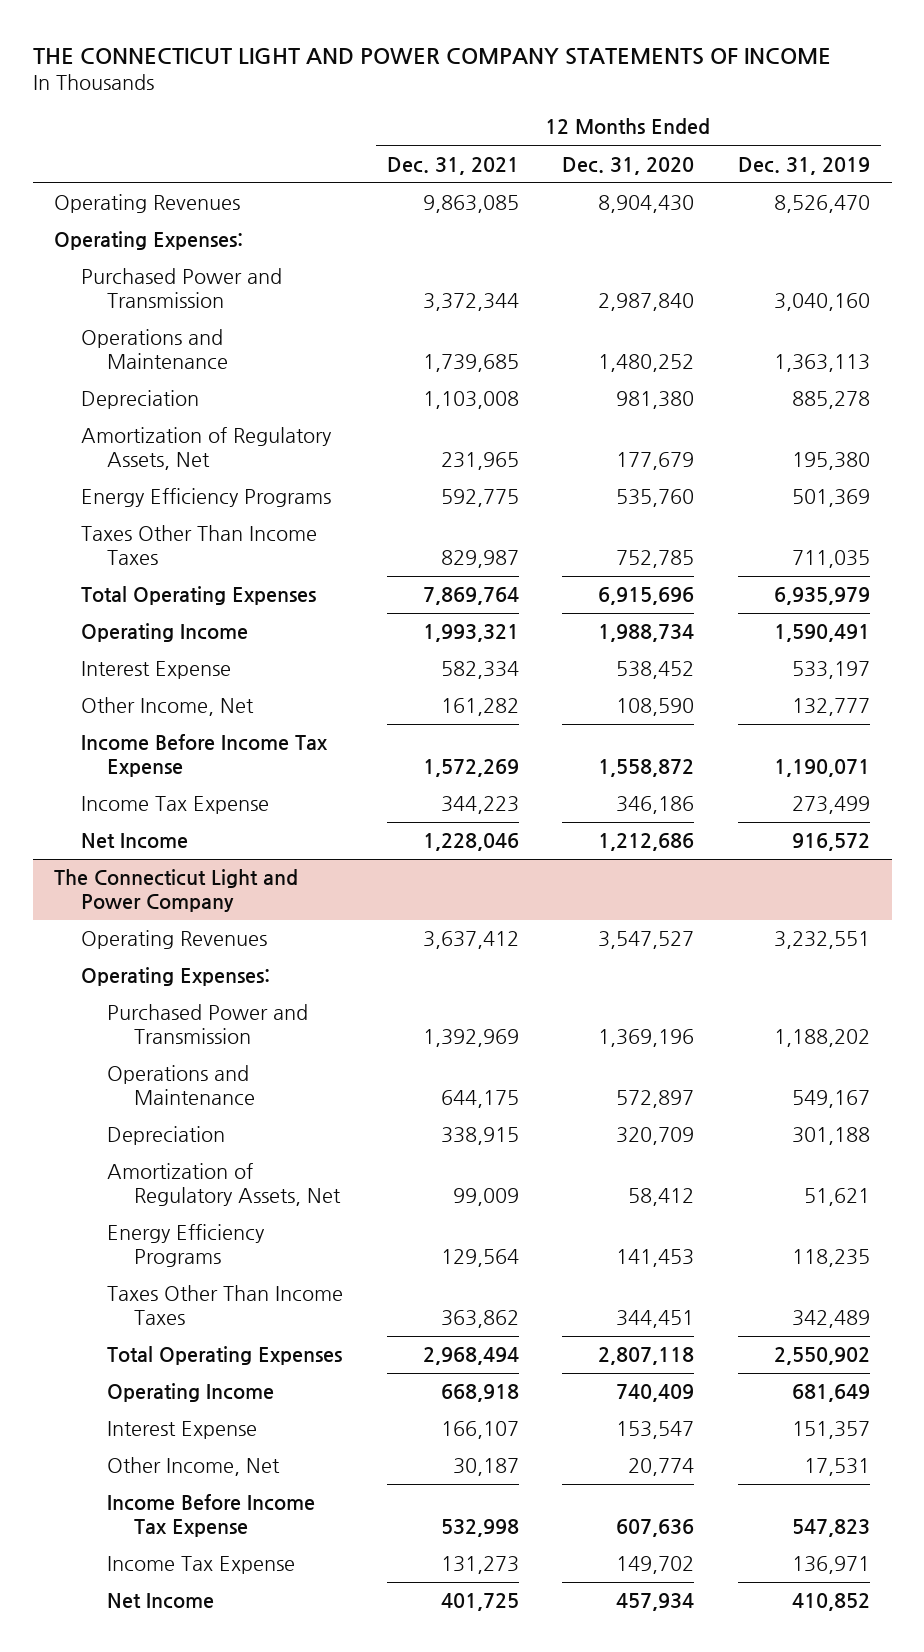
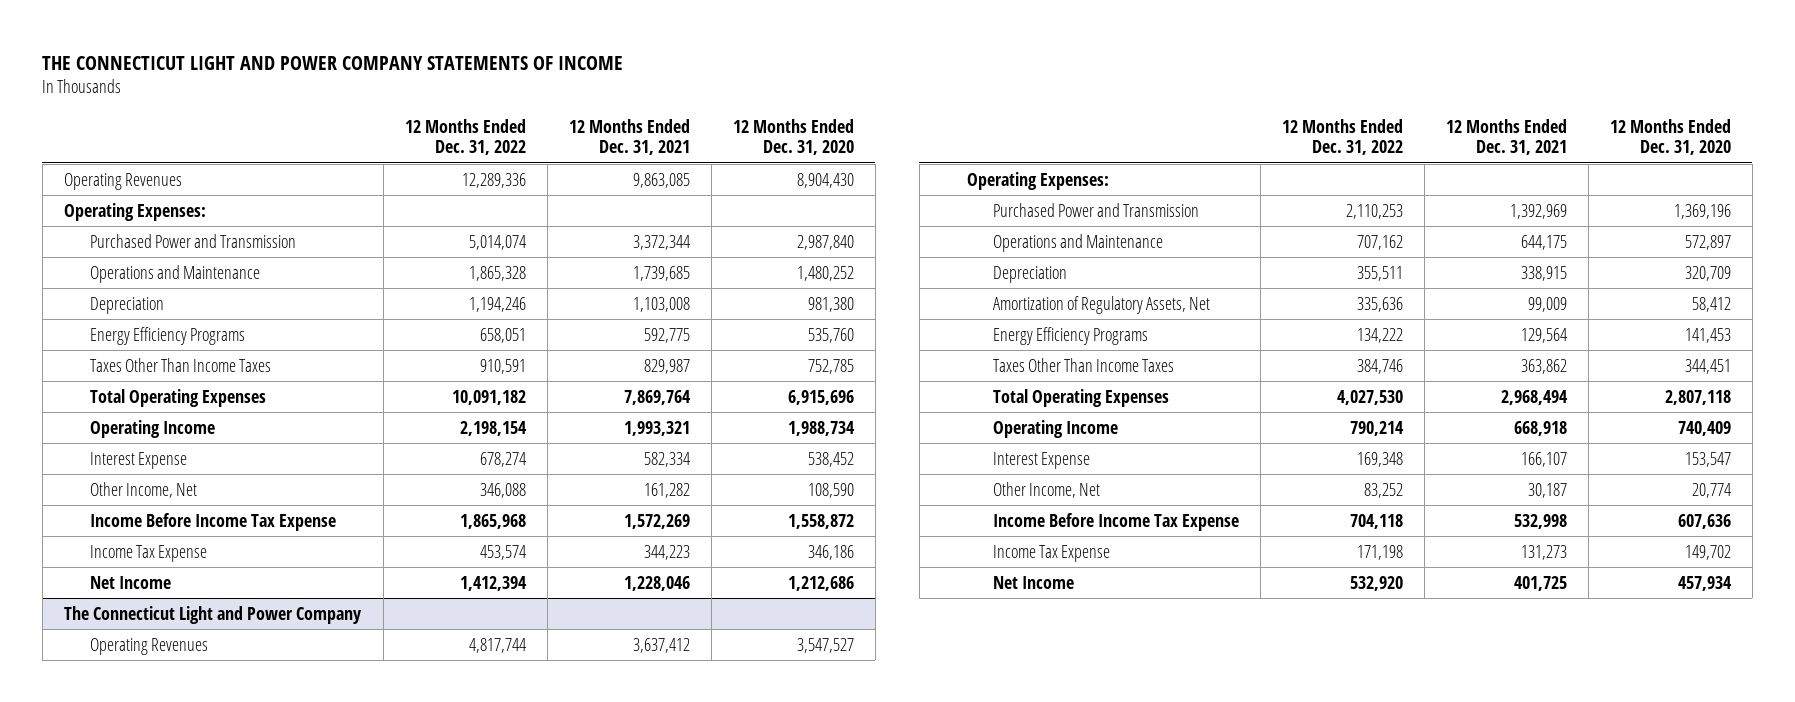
- | 12 Months Ended Dec. 31, 2021 | 12 Months Ended Dec. 31, 2020 | 12 Months Ended Dec. 31, 2019
+ | 12 Months Ended Dec. 31, 2022 | 12 Months Ended Dec. 31, 2021 | 12 Months Ended Dec. 31, 2020
- Amortization of Regulatory Assets, Net | 231,965 | 177,679 | 195,380

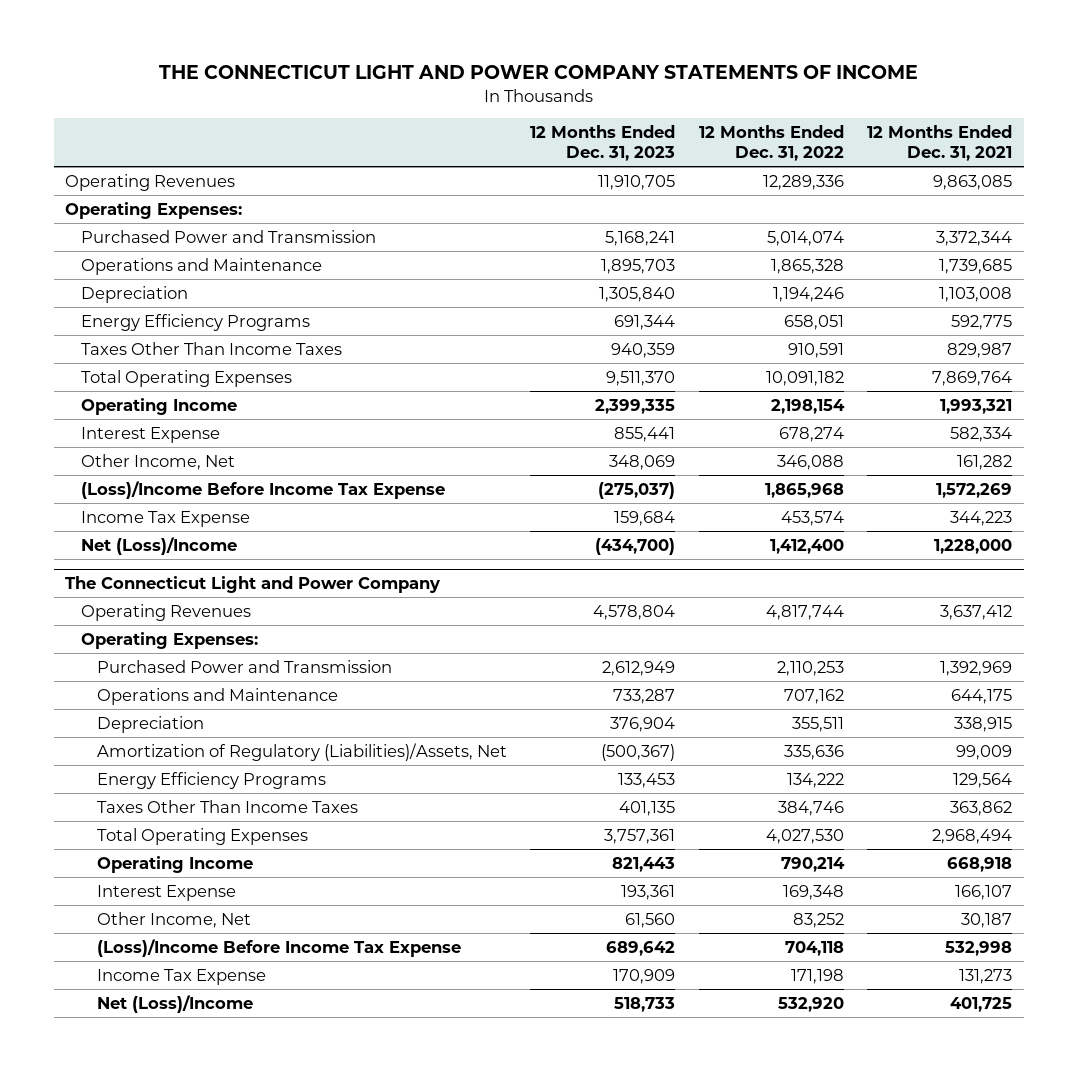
- | 12 Months Ended Dec. 31, 2022 | 12 Months Ended Dec. 31, 2021 | 12 Months Ended Dec. 31, 2020
+ | 12 Months Ended Dec. 31, 2023 | 12 Months Ended Dec. 31, 2022 | 12 Months Ended Dec. 31, 2021
- Income Before Income Tax Expense | 1,865,968 | 1,572,269 | 1,558,872
+ (Loss)/Income Before Income Tax Expense | (275,037) | 1,865,968 | 1,572,269
- Net Income | 1,412,394 | 1,228,046 | 1,212,686
+ Net (Loss)/Income | (434,700) | 1,412,400 | 1,228,000
@ The Connecticut Light and Power Company
- Amortization of Regulatory Assets, Net | 335,636 | 99,009 | 58,412
+ Amortization of Regulatory (Liabilities)/Assets, Net | (500,367) | 335,636 | 99,009
- Income Before Income Tax Expense | 704,118 | 532,998 | 607,636
+ (Loss)/Income Before Income Tax Expense | 689,642 | 704,118 | 532,998
- Net Income | 532,920 | 401,725 | 457,934
+ Net (Loss)/Income | 518,733 | 532,920 | 401,725

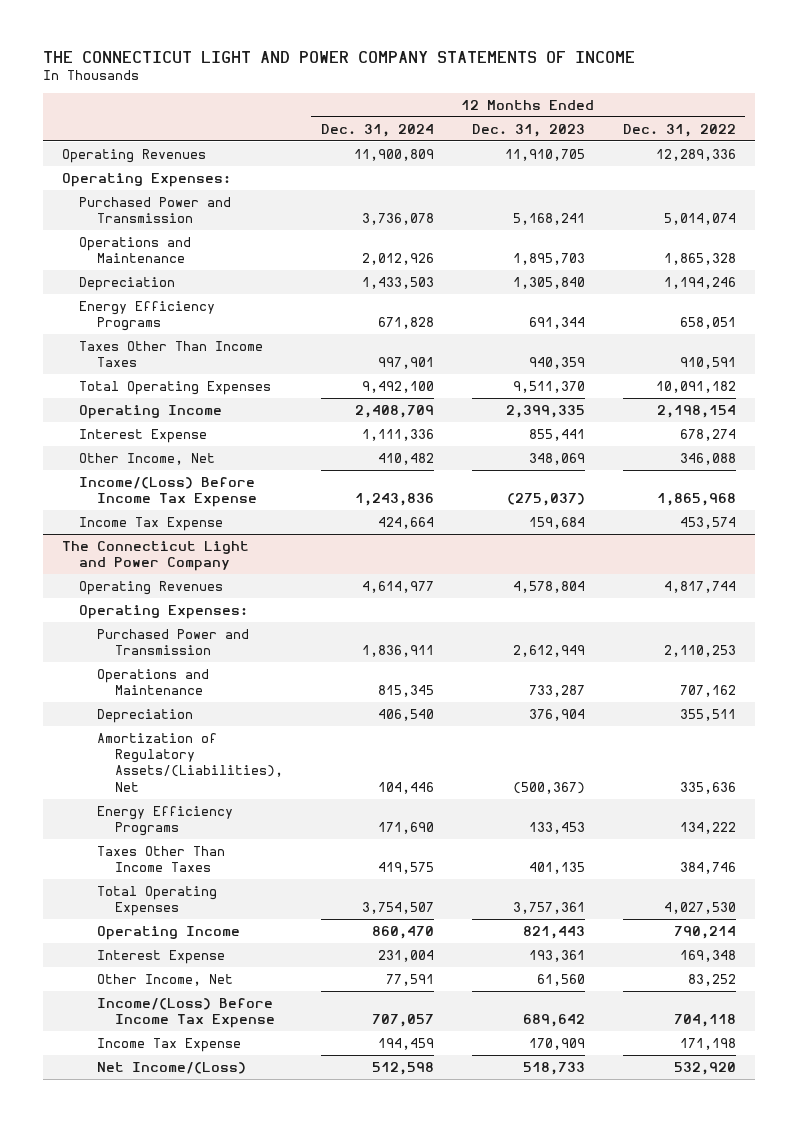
- | 12 Months Ended Dec. 31, 2023 | 12 Months Ended Dec. 31, 2022 | 12 Months Ended Dec. 31, 2021
+ | 12 Months Ended Dec. 31, 2024 | 12 Months Ended Dec. 31, 2023 | 12 Months Ended Dec. 31, 2022
- (Loss)/Income Before Income Tax Expense | (275,037) | 1,865,968 | 1,572,269
+ Income/(Loss) Before Income Tax Expense | 1,243,836 | (275,037) | 1,865,968
- Net (Loss)/Income | (434,700) | 1,412,400 | 1,228,000
@ The Connecticut Light and Power Company
- Amortization of Regulatory (Liabilities)/Assets, Net | (500,367) | 335,636 | 99,009
+ Amortization of Regulatory Assets/(Liabilities), Net | 104,446 | (500,367) | 335,636
- (Loss)/Income Before Income Tax Expense | 689,642 | 704,118 | 532,998
+ Income/(Loss) Before Income Tax Expense | 707,057 | 689,642 | 704,118
- Net (Loss)/Income | 518,733 | 532,920 | 401,725
+ Net Income/(Loss) | 512,598 | 518,733 | 532,920

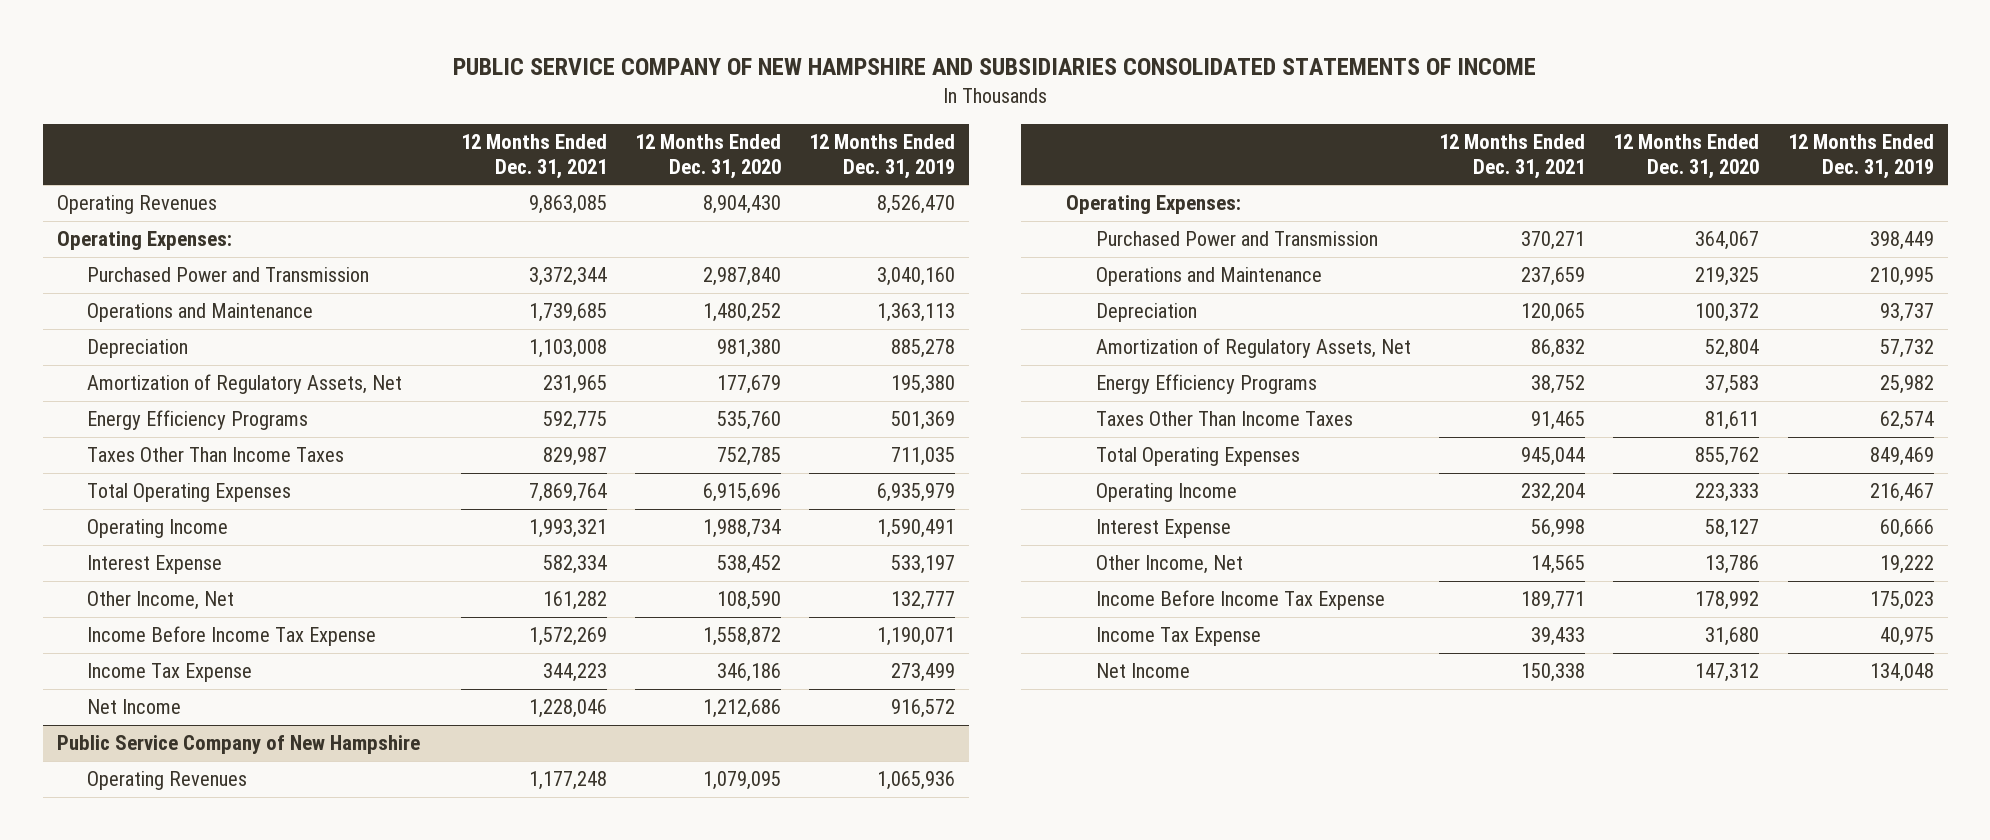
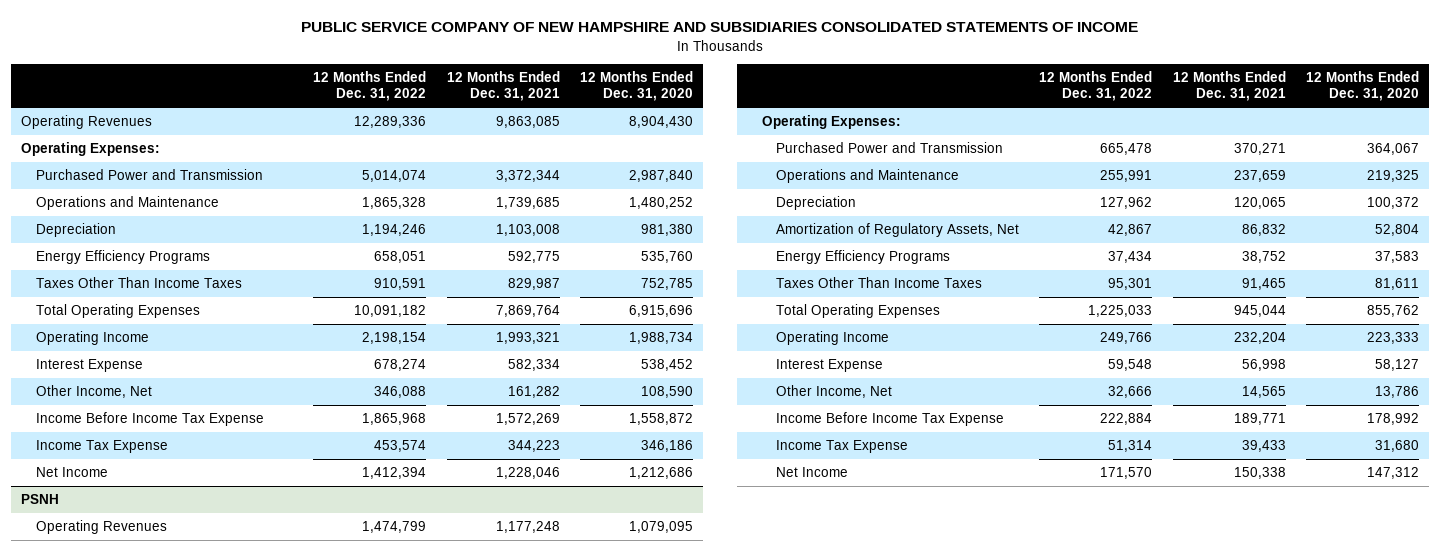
- | 12 Months Ended Dec. 31, 2021 | 12 Months Ended Dec. 31, 2020 | 12 Months Ended Dec. 31, 2019
+ | 12 Months Ended Dec. 31, 2022 | 12 Months Ended Dec. 31, 2021 | 12 Months Ended Dec. 31, 2020
- Amortization of Regulatory Assets, Net | 231,965 | 177,679 | 195,380
- Public Service Company of New Hampshire
+ PSNH

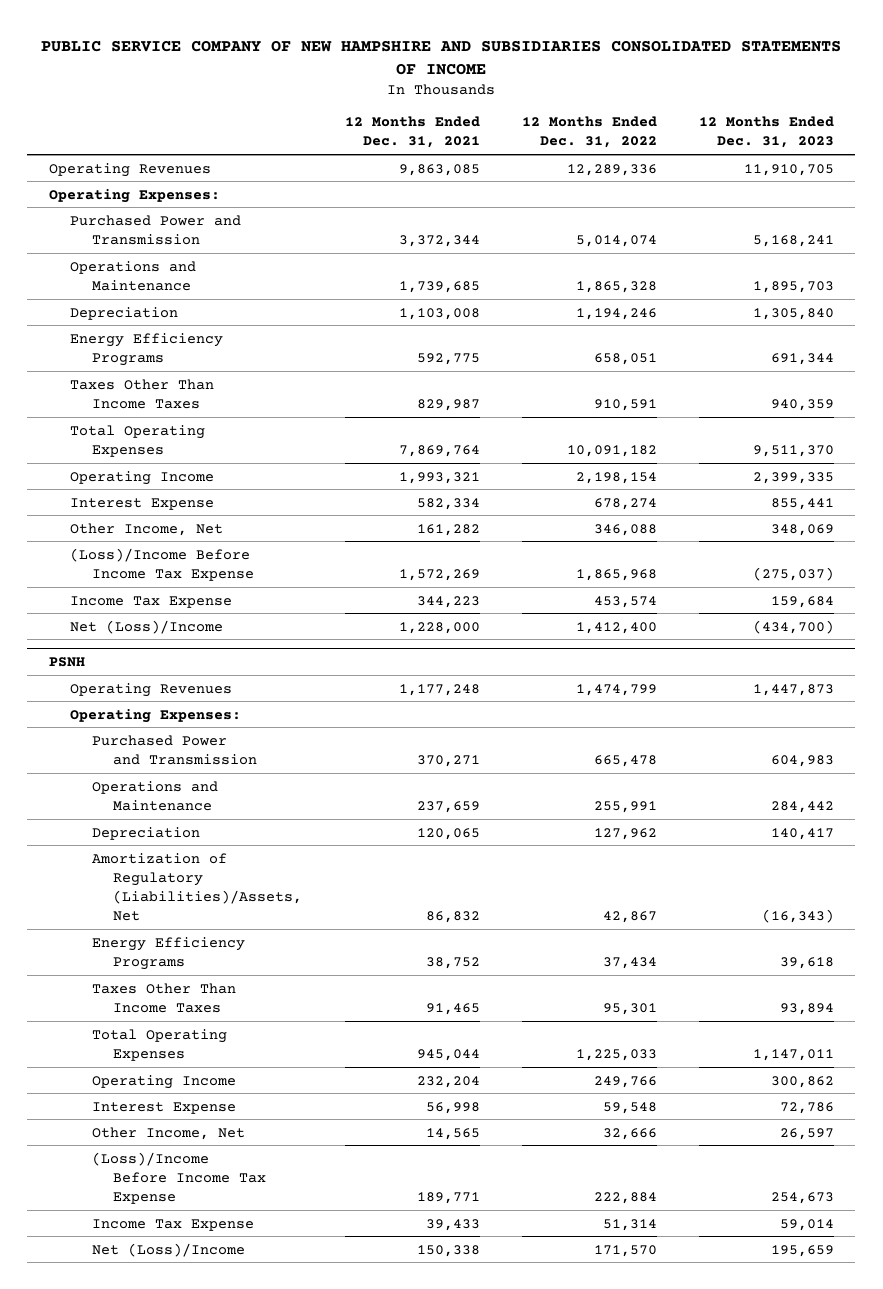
- | 12 Months Ended Dec. 31, 2022 | 12 Months Ended Dec. 31, 2021 | 12 Months Ended Dec. 31, 2020
+ | 12 Months Ended Dec. 31, 2021 | 12 Months Ended Dec. 31, 2022 | 12 Months Ended Dec. 31, 2023
- Income Before Income Tax Expense | 1,865,968 | 1,572,269 | 1,558,872
+ (Loss)/Income Before Income Tax Expense | 1,572,269 | 1,865,968 | (275,037)
- Net Income | 1,412,394 | 1,228,046 | 1,212,686
+ Net (Loss)/Income | 1,228,000 | 1,412,400 | (434,700)
@ PSNH
- Amortization of Regulatory Assets, Net | 42,867 | 86,832 | 52,804
+ Amortization of Regulatory (Liabilities)/Assets, Net | 86,832 | 42,867 | (16,343)
- Income Before Income Tax Expense | 222,884 | 189,771 | 178,992
+ (Loss)/Income Before Income Tax Expense | 189,771 | 222,884 | 254,673
- Net Income | 171,570 | 150,338 | 147,312
+ Net (Loss)/Income | 150,338 | 171,570 | 195,659

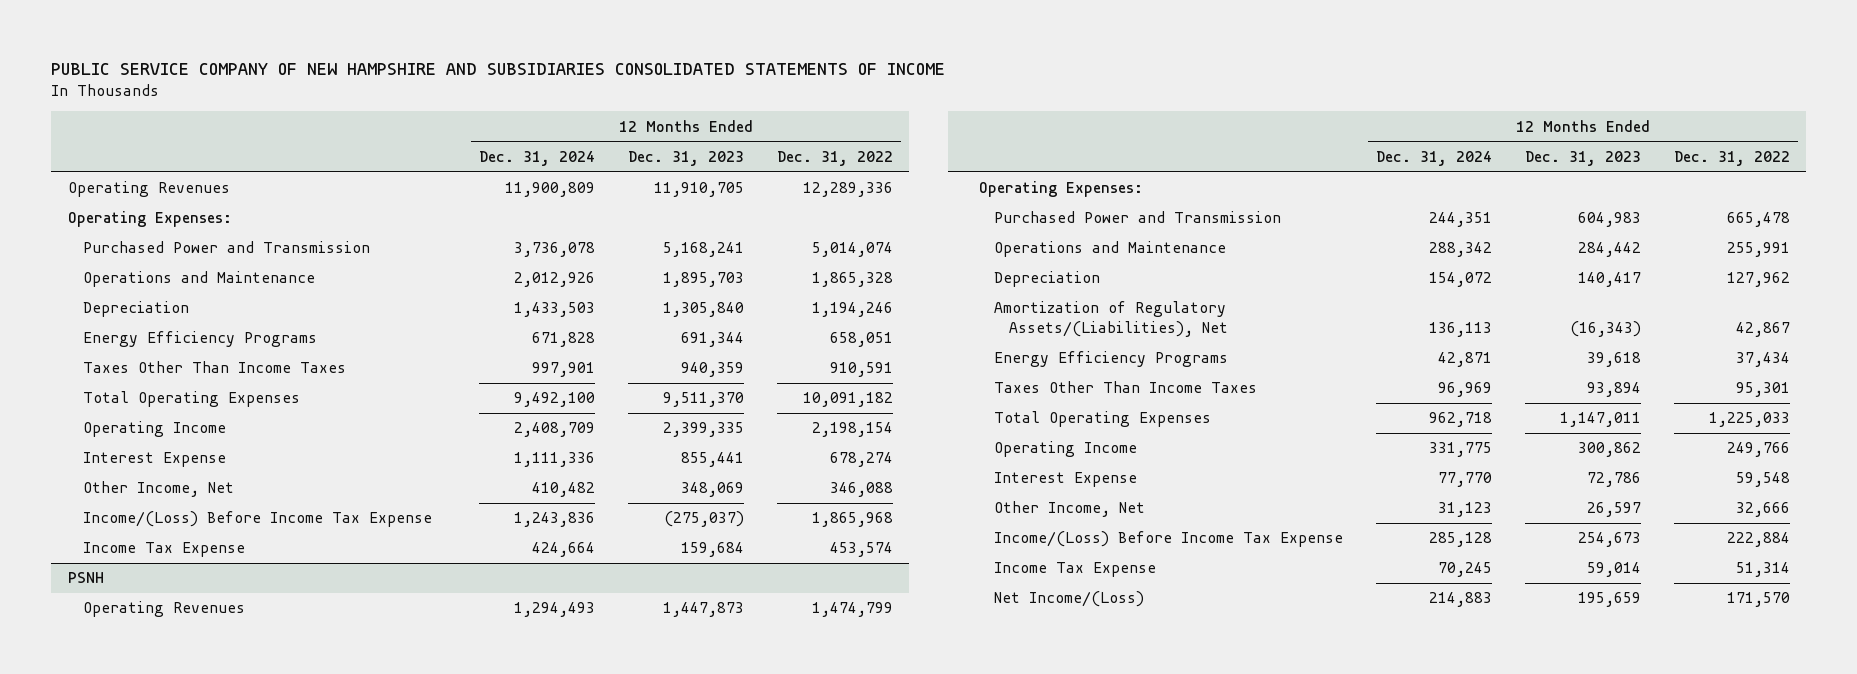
- | 12 Months Ended Dec. 31, 2021 | 12 Months Ended Dec. 31, 2022 | 12 Months Ended Dec. 31, 2023
+ | 12 Months Ended Dec. 31, 2024 | 12 Months Ended Dec. 31, 2023 | 12 Months Ended Dec. 31, 2022
- (Loss)/Income Before Income Tax Expense | 1,572,269 | 1,865,968 | (275,037)
+ Income/(Loss) Before Income Tax Expense | 1,243,836 | (275,037) | 1,865,968
- Net (Loss)/Income | 1,228,000 | 1,412,400 | (434,700)
@ PSNH
- Amortization of Regulatory (Liabilities)/Assets, Net | 86,832 | 42,867 | (16,343)
+ Amortization of Regulatory Assets/(Liabilities), Net | 136,113 | (16,343) | 42,867
- (Loss)/Income Before Income Tax Expense | 189,771 | 222,884 | 254,673
+ Income/(Loss) Before Income Tax Expense | 285,128 | 254,673 | 222,884
- Net (Loss)/Income | 150,338 | 171,570 | 195,659
+ Net Income/(Loss) | 214,883 | 195,659 | 171,570

